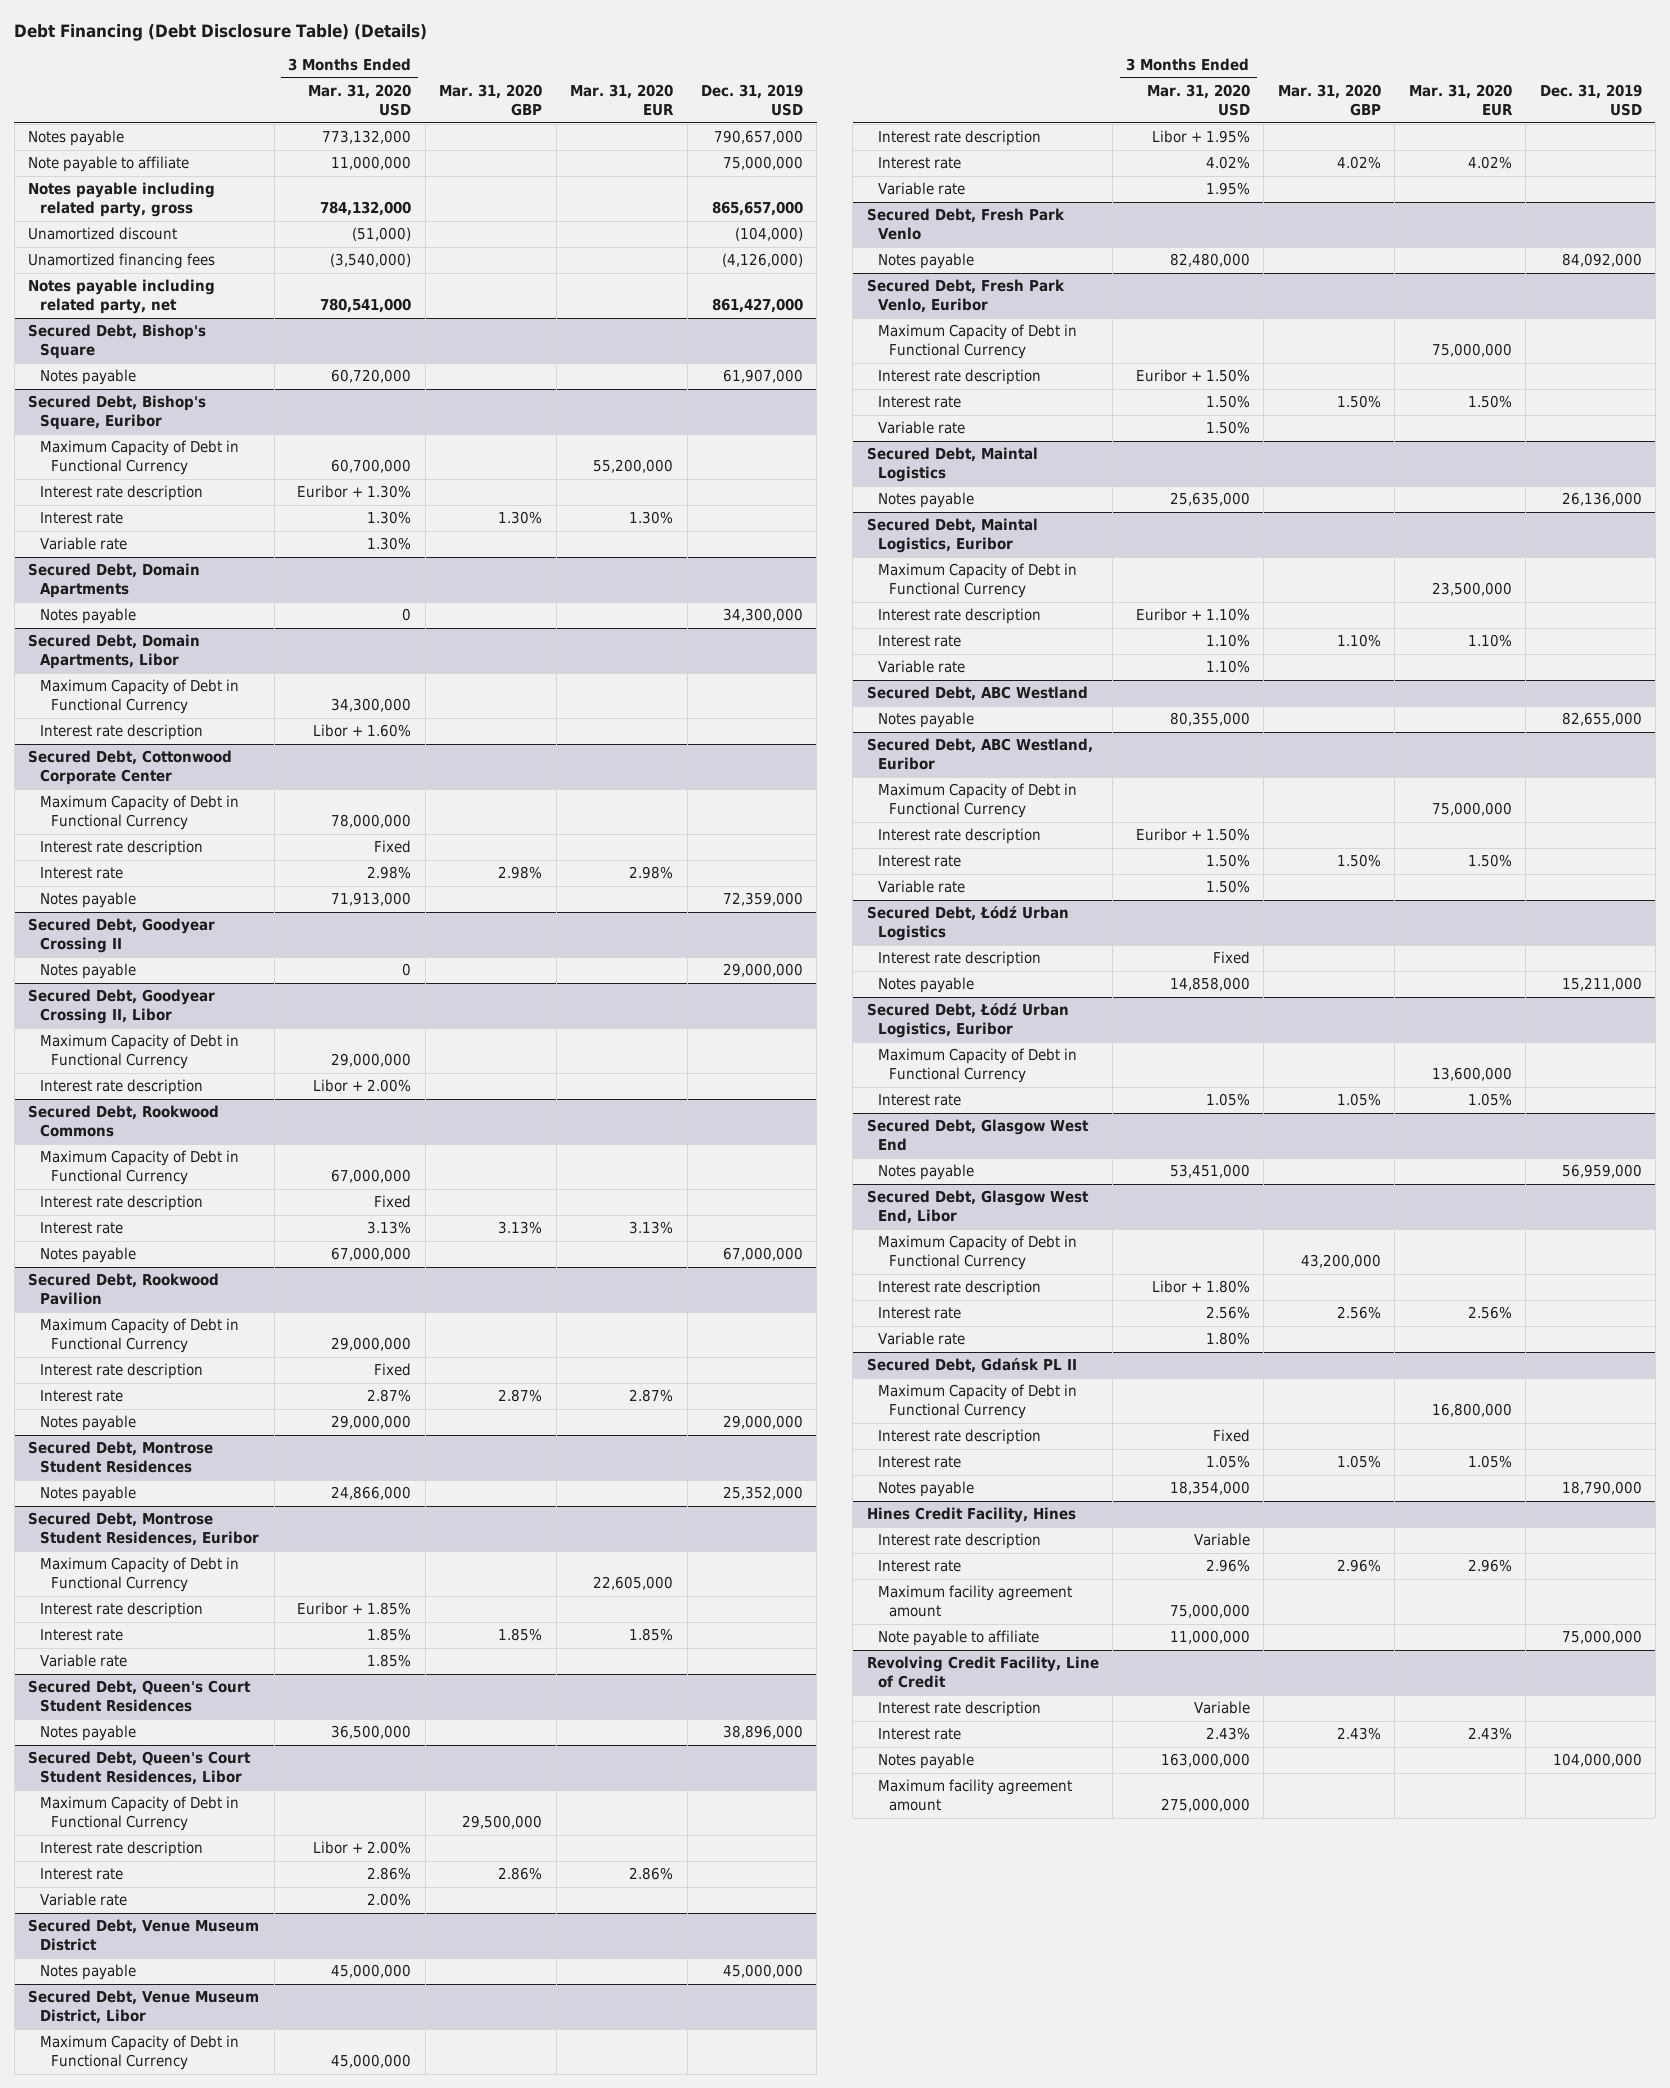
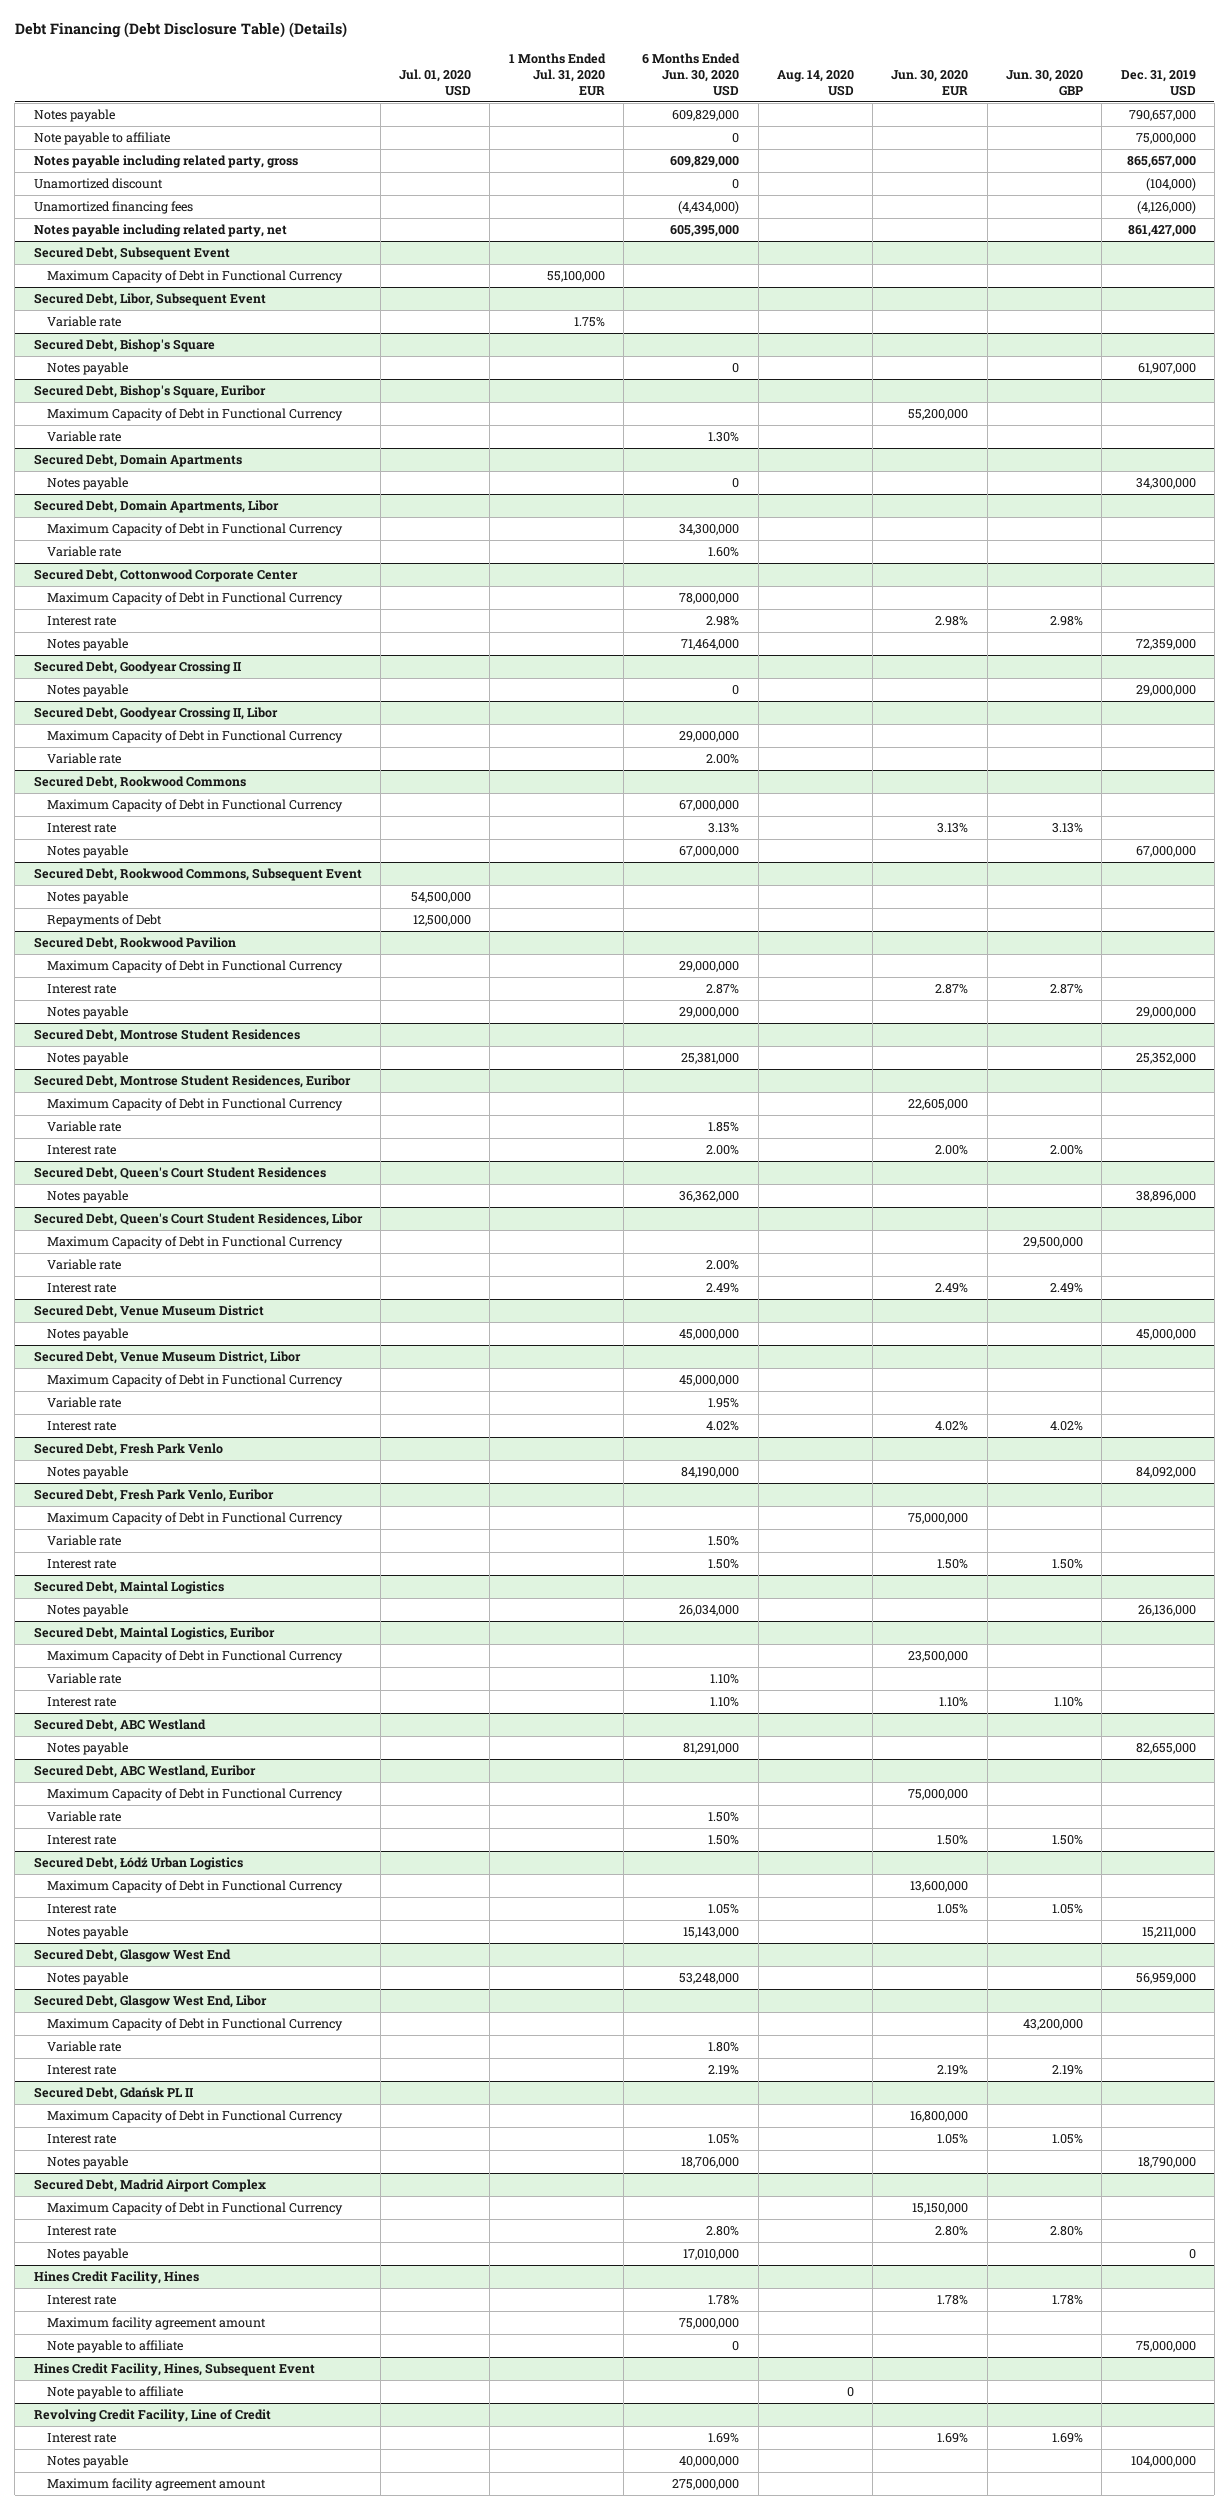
- | 3 Months Ended Mar. 31, 2020 USD | Mar. 31, 2020 GBP | Mar. 31, 2020 EUR | Dec. 31, 2019 USD
+ | Jul. 01, 2020 USD | 1 Months Ended Jul. 31, 2020 EUR | 6 Months Ended Jun. 30, 2020 USD | Aug. 14, 2020 USD | Jun. 30, 2020 EUR | Jun. 30, 2020 GBP | Dec. 31, 2019 USD
+ Secured Debt, Subsequent Event
+ Maximum Capacity of Debt in Functional Currency | | 55,100,000 | | | | |
+ Secured Debt, Libor, Subsequent Event
+ Variable rate | | 1.75% | | | | |
@ Secured Debt, Bishop's Square, Euribor
- Interest rate description | Euribor + 1.30% | | |
- Interest rate | 1.30% | 1.30% | 1.30% |
@ Secured Debt, Domain Apartments, Libor
- Interest rate description | Libor + 1.60% | | |
+ Variable rate | | | 1.60% | | | |
@ Secured Debt, Cottonwood Corporate Center
- Interest rate description | Fixed | | |
@ Secured Debt, Goodyear Crossing II, Libor
- Interest rate description | Libor + 2.00% | | |
+ Variable rate | | | 2.00% | | | |
@ Secured Debt, Rookwood Commons
- Interest rate description | Fixed | | |
+ Secured Debt, Rookwood Commons, Subsequent Event
+ Notes payable | 54,500,000 | | | | | |
+ Repayments of Debt | 12,500,000 | | | | | |
@ Secured Debt, Rookwood Pavilion
- Interest rate description | Fixed | | |
@ Secured Debt, Montrose Student Residences, Euribor
- Interest rate description | Euribor + 1.85% | | |
moved down: Interest rate | | | 2.00% | | 2.00% | 2.00% |
@ Secured Debt, Queen's Court Student Residences, Libor
- Interest rate description | Libor + 2.00% | | |
moved down: Interest rate | | | 2.49% | | 2.49% | 2.49% |
@ Secured Debt, Venue Museum District, Libor
- Interest rate description | Libor + 1.95% | | |
moved down: Interest rate | | | 4.02% | | 4.02% | 4.02% |
@ Secured Debt, Fresh Park Venlo, Euribor
- Interest rate description | Euribor + 1.50% | | |
moved down: Interest rate | | | 1.50% | | 1.50% | 1.50% |
@ Secured Debt, Maintal Logistics, Euribor
- Interest rate description | Euribor + 1.10% | | |
moved down: Interest rate | | | 1.10% | | 1.10% | 1.10% |
@ Secured Debt, ABC Westland, Euribor
- Interest rate description | Euribor + 1.50% | | |
moved down: Interest rate | | | 1.50% | | 1.50% | 1.50% |
@ Secured Debt, Łódź Urban Logistics
- Interest rate description | Fixed | | |
+ Maximum Capacity of Debt in Functional Currency | | | | | 13,600,000 | |
+ Interest rate | | | 1.05% | | 1.05% | 1.05% |
- Secured Debt, Łódź Urban Logistics, Euribor
- Maximum Capacity of Debt in Functional Currency | | | 13,600,000 |
- Interest rate | 1.05% | 1.05% | 1.05% |
@ Secured Debt, Glasgow West End, Libor
- Interest rate description | Libor + 1.80% | | |
moved down: Interest rate | | | 2.19% | | 2.19% | 2.19% |
@ Secured Debt, Gdańsk PL II
- Interest rate description | Fixed | | |
+ Secured Debt, Madrid Airport Complex
+ Maximum Capacity of Debt in Functional Currency | | | | | 15,150,000 | |
+ Interest rate | | | 2.80% | | 2.80% | 2.80% |
+ Notes payable | | | 17,010,000 | | | | 0
@ Hines Credit Facility, Hines
- Interest rate description | Variable | | |
+ Hines Credit Facility, Hines, Subsequent Event
+ Note payable to affiliate | | | | 0 | | |
@ Revolving Credit Facility, Line of Credit
- Interest rate description | Variable | | |

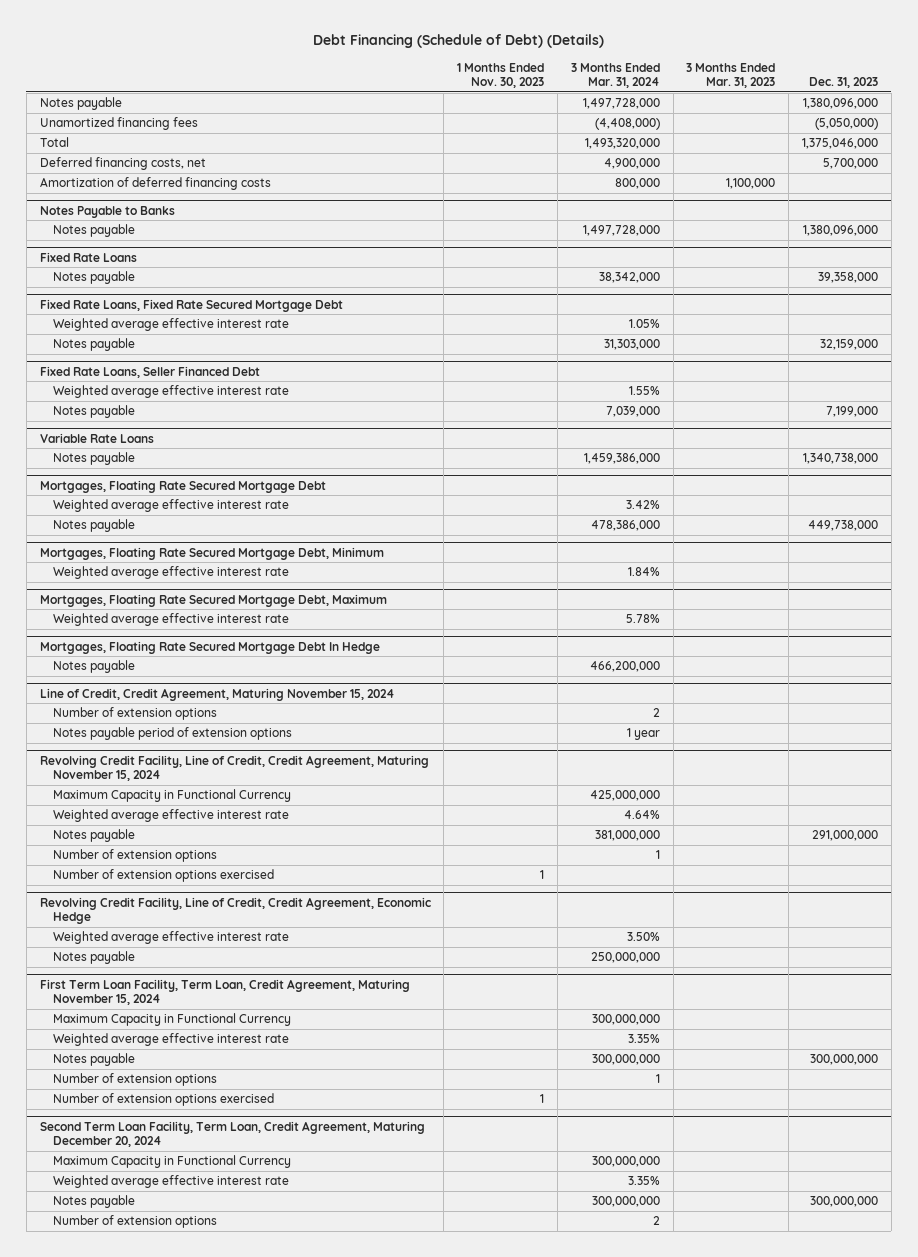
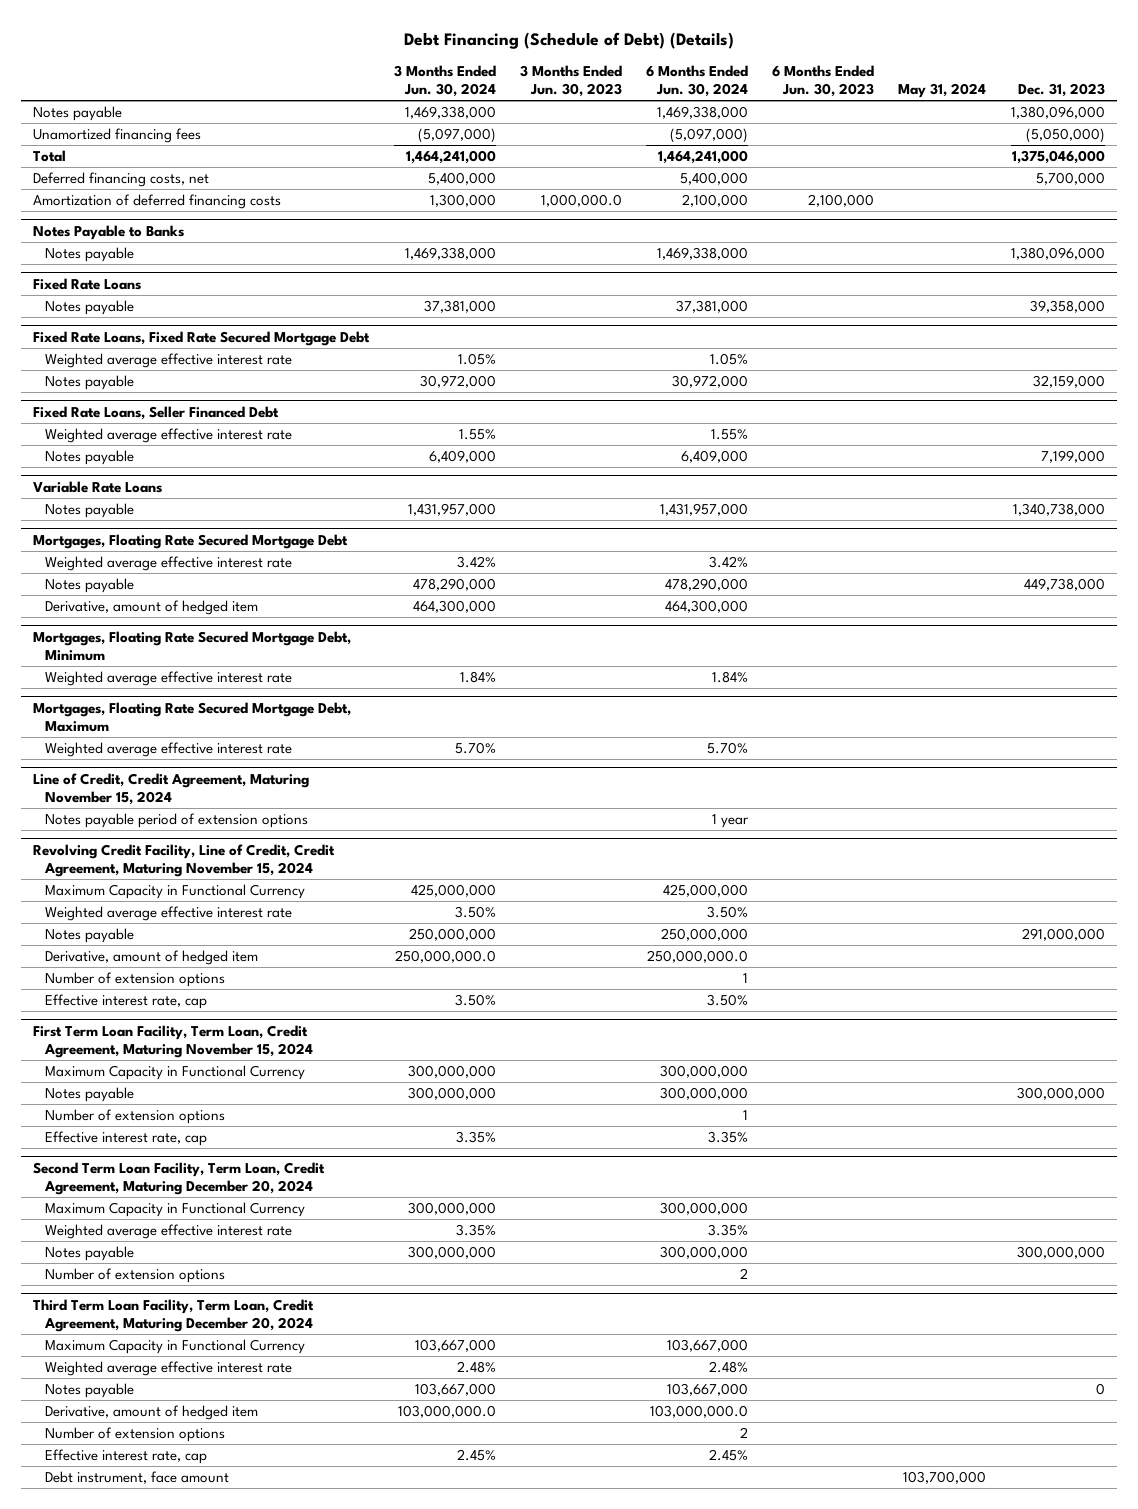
- | 1 Months Ended Nov. 30, 2023 | 3 Months Ended Mar. 31, 2024 | 3 Months Ended Mar. 31, 2023 | Dec. 31, 2023
+ | 3 Months Ended Jun. 30, 2024 | 3 Months Ended Jun. 30, 2023 | 6 Months Ended Jun. 30, 2024 | 6 Months Ended Jun. 30, 2023 | May 31, 2024 | Dec. 31, 2023
@ Mortgages, Floating Rate Secured Mortgage Debt
+ Derivative, amount of hedged item | 464,300,000 | | 464,300,000 | | |
- Mortgages, Floating Rate Secured Mortgage Debt In Hedge
- Notes payable | | 466,200,000 | |
@ Line of Credit, Credit Agreement, Maturing November 15, 2024
- Number of extension options | | 2 | |
@ Revolving Credit Facility, Line of Credit, Credit Agreement, Maturing November 15, 2024
+ Derivative, amount of hedged item | 250,000,000.0 | | 250,000,000.0 | | |
- Number of extension options exercised | 1 | | |
- Revolving Credit Facility, Line of Credit, Credit Agreement, Economic Hedge
- Weighted average effective interest rate | | 3.50% | |
- Notes payable | | 250,000,000 | |
@ Revolving Credit Facility, Line of Credit, Credit Agreement, Maturing November 15, 2024
+ Effective interest rate, cap | 3.50% | | 3.50% | | |
@ First Term Loan Facility, Term Loan, Credit Agreement, Maturing November 15, 2024
- Weighted average effective interest rate | | 3.35% | |
- Number of extension options exercised | 1 | | |
+ Effective interest rate, cap | 3.35% | | 3.35% | | |
+ Third Term Loan Facility, Term Loan, Credit Agreement, Maturing December 20, 2024
+ Maximum Capacity in Functional Currency | 103,667,000 | | 103,667,000 | | |
+ Weighted average effective interest rate | 2.48% | | 2.48% | | |
+ Notes payable | 103,667,000 | | 103,667,000 | | | 0
+ Derivative, amount of hedged item | 103,000,000.0 | | 103,000,000.0 | | |
+ Number of extension options | | | 2 | | |
+ Effective interest rate, cap | 2.45% | | 2.45% | | |
+ Debt instrument, face amount | | | | | 103,700,000 |

